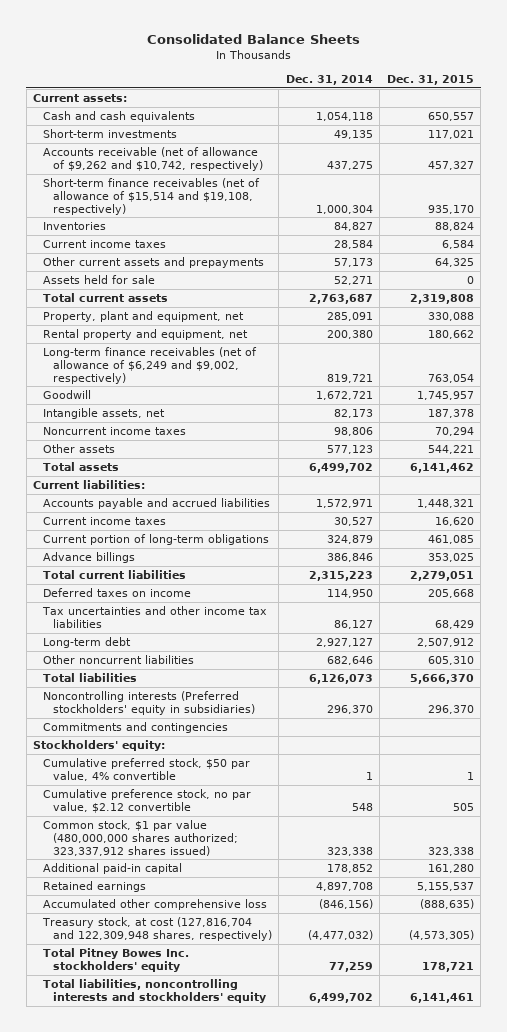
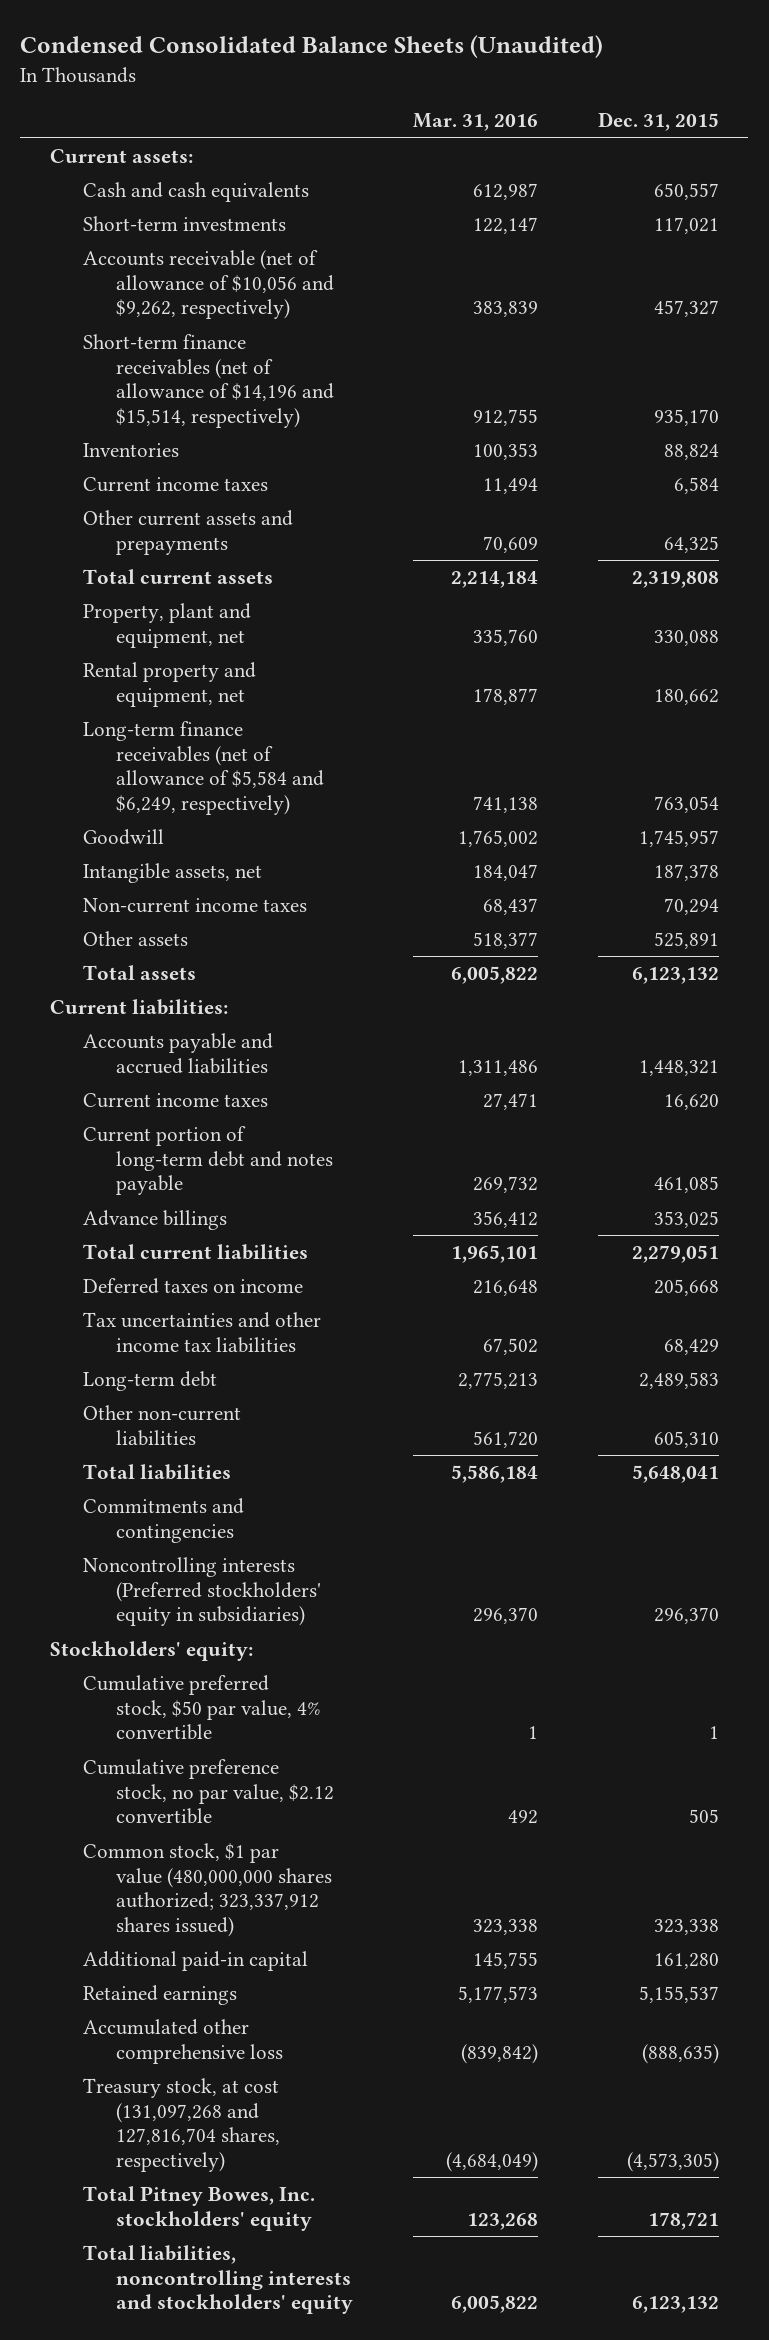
- Consolidated Balance Sheets
+ Condensed Consolidated Balance Sheets (Unaudited)
- | Dec. 31, 2014 | Dec. 31, 2015
+ | Mar. 31, 2016 | Dec. 31, 2015
- Accounts receivable (net of allowance of $9,262 and $10,742, respectively) | 437,275 | 457,327
- Short-term finance receivables (net of allowance of $15,514 and $19,108, respectively) | 1,000,304 | 935,170
+ Accounts receivable (net of allowance of $10,056 and $9,262, respectively) | 383,839 | 457,327
+ Short-term finance receivables (net of allowance of $14,196 and $15,514, respectively) | 912,755 | 935,170
- Assets held for sale | 52,271 | 0
- Long-term finance receivables (net of allowance of $6,249 and $9,002, respectively) | 819,721 | 763,054
+ Long-term finance receivables (net of allowance of $5,584 and $6,249, respectively) | 741,138 | 763,054
- Noncurrent income taxes | 98,806 | 70,294
- Other assets | 577,123 | 544,221
- Total assets | 6,499,702 | 6,141,462
+ Non-current income taxes | 68,437 | 70,294
+ Other assets | 518,377 | 525,891
+ Total assets | 6,005,822 | 6,123,132
- Current portion of long-term obligations | 324,879 | 461,085
+ Current portion of long-term debt and notes payable | 269,732 | 461,085
- Long-term debt | 2,927,127 | 2,507,912
- Other noncurrent liabilities | 682,646 | 605,310
- Total liabilities | 6,126,073 | 5,666,370
+ Long-term debt | 2,775,213 | 2,489,583
+ Other non-current liabilities | 561,720 | 605,310
+ Total liabilities | 5,586,184 | 5,648,041
moved down: Noncontrolling interests (Preferred stockholders' equity in subsidiaries) | 296,370 | 296,370
- Treasury stock, at cost (127,816,704 and 122,309,948 shares, respectively) | (4,477,032) | (4,573,305)
- Total Pitney Bowes Inc. stockholders' equity | 77,259 | 178,721
- Total liabilities, noncontrolling interests and stockholders' equity | 6,499,702 | 6,141,461
+ Treasury stock, at cost (131,097,268 and 127,816,704 shares, respectively) | (4,684,049) | (4,573,305)
+ Total Pitney Bowes, Inc. stockholders' equity | 123,268 | 178,721
+ Total liabilities, noncontrolling interests and stockholders' equity | 6,005,822 | 6,123,132

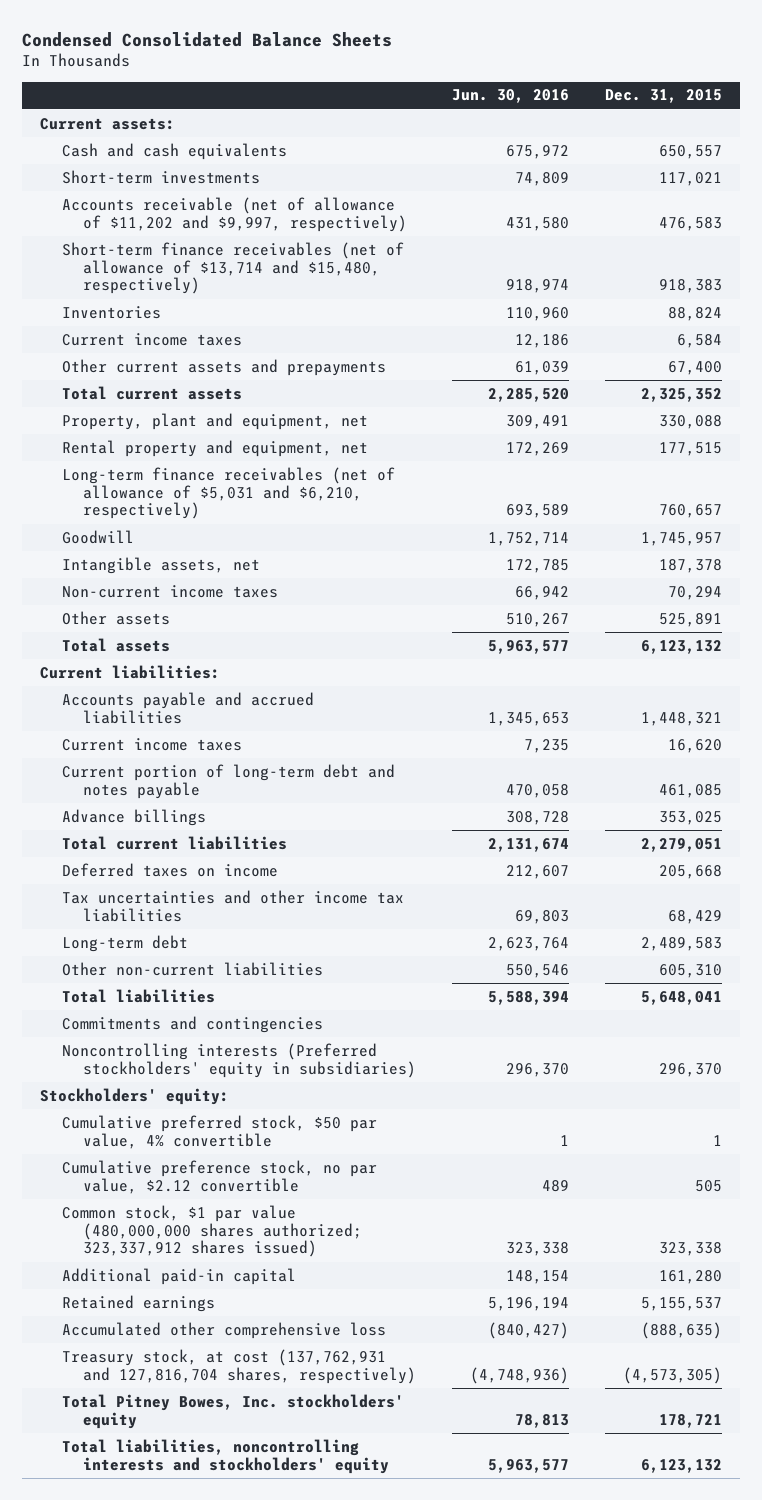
- Condensed Consolidated Balance Sheets (Unaudited)
+ Condensed Consolidated Balance Sheets
- | Mar. 31, 2016 | Dec. 31, 2015
+ | Jun. 30, 2016 | Dec. 31, 2015
- Accounts receivable (net of allowance of $10,056 and $9,262, respectively) | 383,839 | 457,327
- Short-term finance receivables (net of allowance of $14,196 and $15,514, respectively) | 912,755 | 935,170
+ Accounts receivable (net of allowance of $11,202 and $9,997, respectively) | 431,580 | 476,583
+ Short-term finance receivables (net of allowance of $13,714 and $15,480, respectively) | 918,974 | 918,383
- Other current assets and prepayments | 70,609 | 64,325
- Total current assets | 2,214,184 | 2,319,808
+ Other current assets and prepayments | 61,039 | 67,400
+ Total current assets | 2,285,520 | 2,325,352
- Rental property and equipment, net | 178,877 | 180,662
- Long-term finance receivables (net of allowance of $5,584 and $6,249, respectively) | 741,138 | 763,054
+ Rental property and equipment, net | 172,269 | 177,515
+ Long-term finance receivables (net of allowance of $5,031 and $6,210, respectively) | 693,589 | 760,657
- Treasury stock, at cost (131,097,268 and 127,816,704 shares, respectively) | (4,684,049) | (4,573,305)
+ Treasury stock, at cost (137,762,931 and 127,816,704 shares, respectively) | (4,748,936) | (4,573,305)

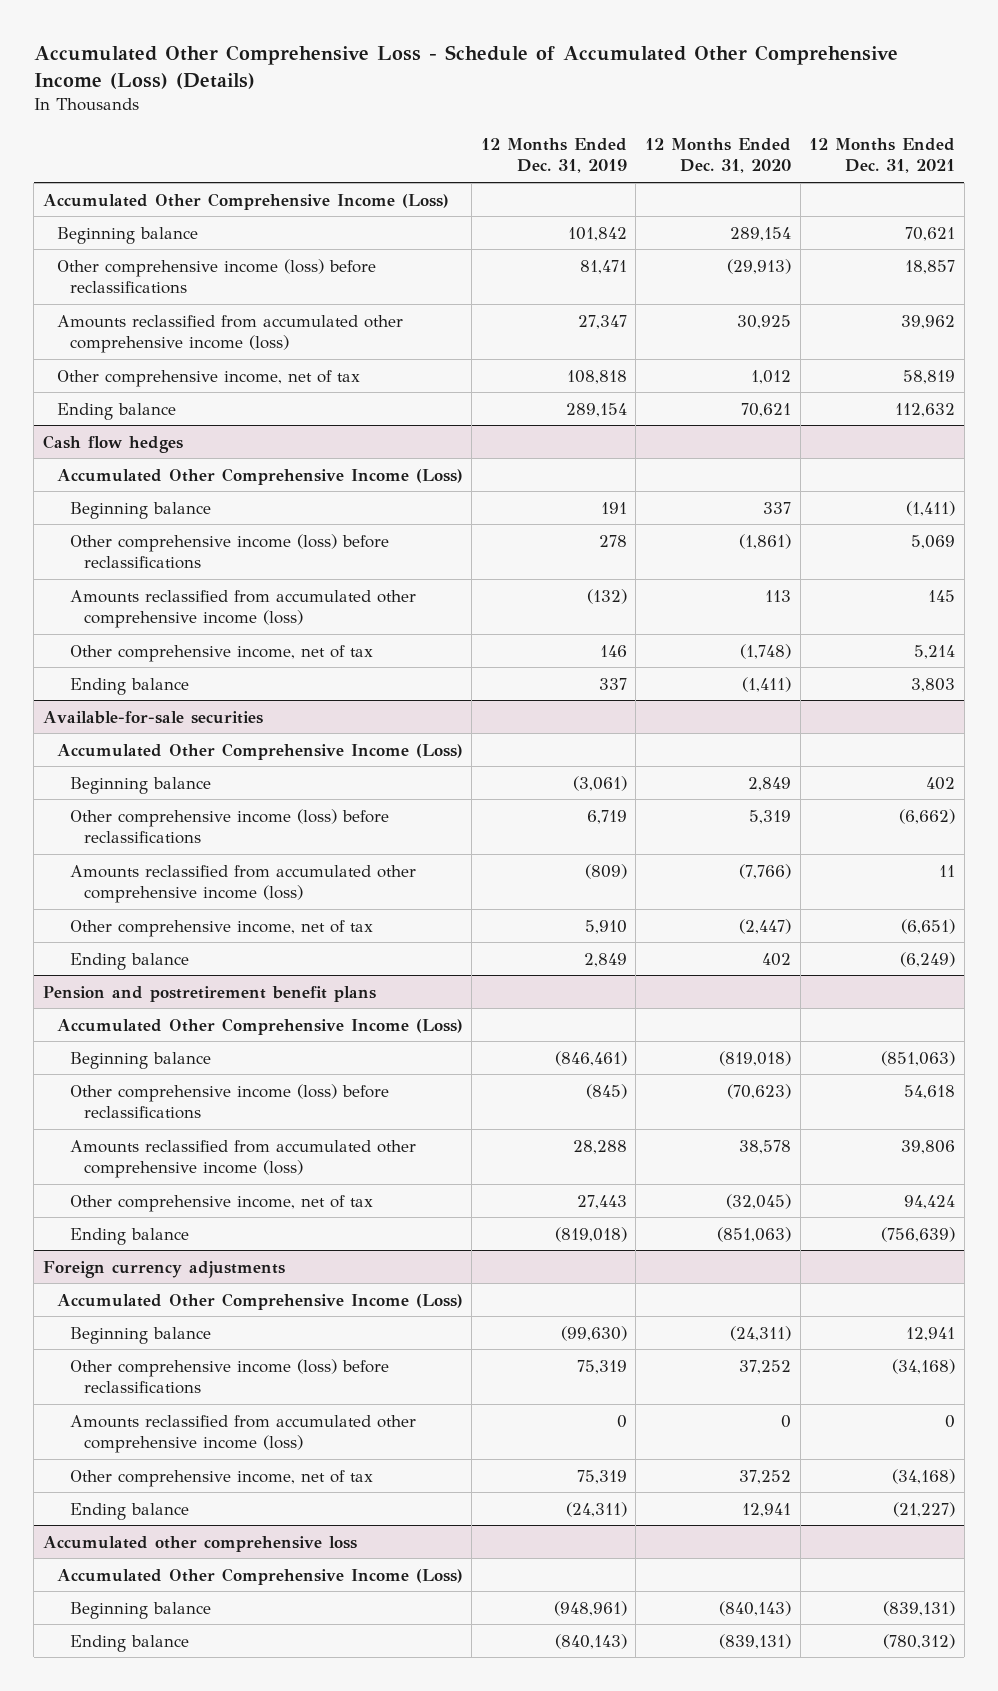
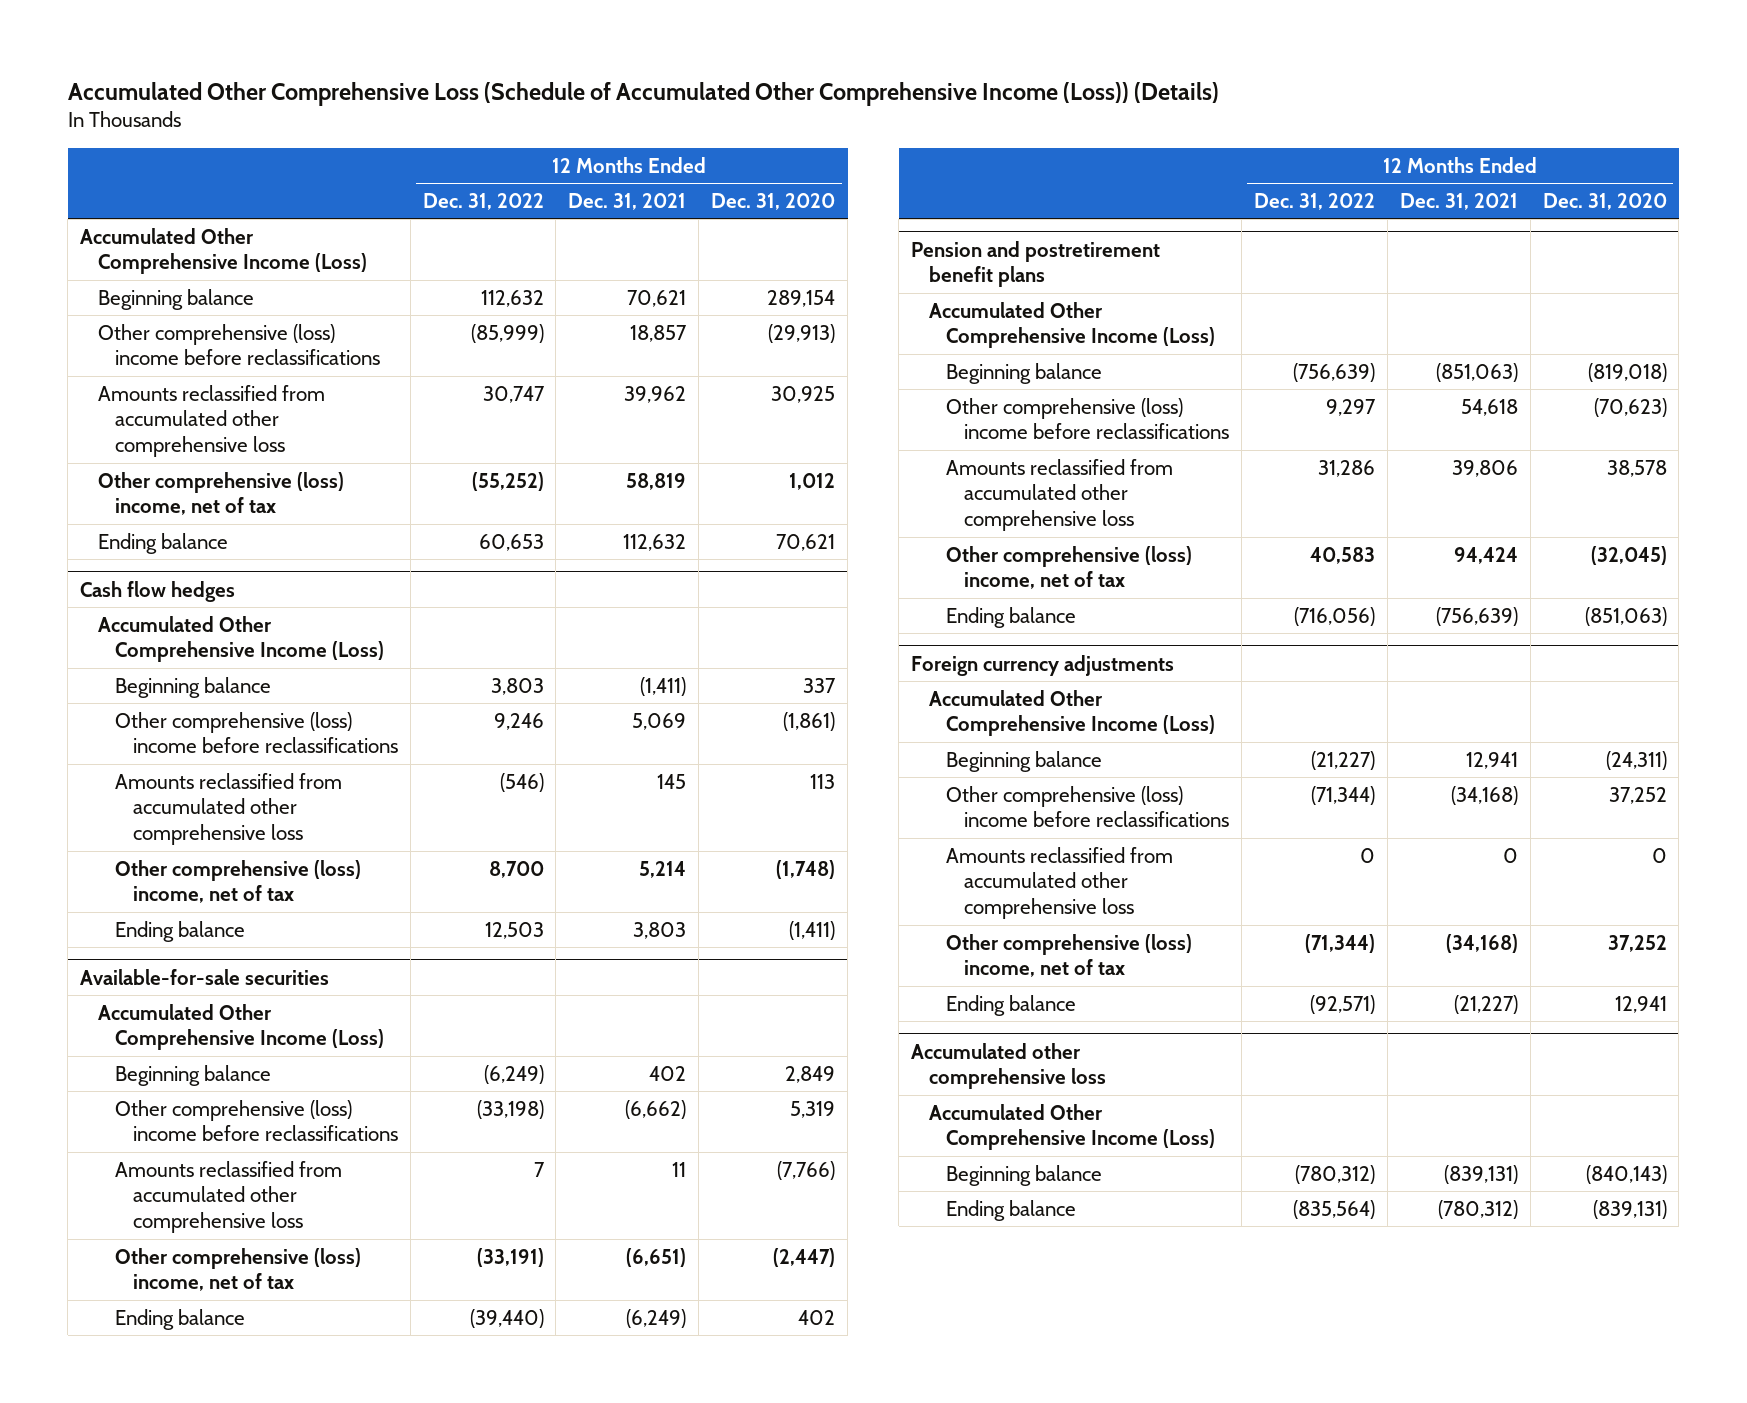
- Accumulated Other Comprehensive Loss - Schedule of Accumulated Other Comprehensive Income (Loss) (Details)
+ Accumulated Other Comprehensive Loss (Schedule of Accumulated Other Comprehensive Income (Loss)) (Details)
- | 12 Months Ended Dec. 31, 2019 | 12 Months Ended Dec. 31, 2020 | 12 Months Ended Dec. 31, 2021
+ | 12 Months Ended Dec. 31, 2022 | 12 Months Ended Dec. 31, 2021 | 12 Months Ended Dec. 31, 2020
- Other comprehensive income (loss) before reclassifications | 81,471 | (29,913) | 18,857
- Amounts reclassified from accumulated other comprehensive income (loss) | 27,347 | 30,925 | 39,962
- Other comprehensive income, net of tax | 108,818 | 1,012 | 58,819
+ Other comprehensive (loss) income before reclassifications | (85,999) | 18,857 | (29,913)
+ Amounts reclassified from accumulated other comprehensive loss | 30,747 | 39,962 | 30,925
+ Other comprehensive (loss) income, net of tax | (55,252) | 58,819 | 1,012
@ Cash flow hedges
- Other comprehensive income (loss) before reclassifications | 278 | (1,861) | 5,069
- Amounts reclassified from accumulated other comprehensive income (loss) | (132) | 113 | 145
- Other comprehensive income, net of tax | 146 | (1,748) | 5,214
+ Other comprehensive (loss) income before reclassifications | 9,246 | 5,069 | (1,861)
+ Amounts reclassified from accumulated other comprehensive loss | (546) | 145 | 113
+ Other comprehensive (loss) income, net of tax | 8,700 | 5,214 | (1,748)
@ Available-for-sale securities
- Other comprehensive income (loss) before reclassifications | 6,719 | 5,319 | (6,662)
- Amounts reclassified from accumulated other comprehensive income (loss) | (809) | (7,766) | 11
- Other comprehensive income, net of tax | 5,910 | (2,447) | (6,651)
+ Other comprehensive (loss) income before reclassifications | (33,198) | (6,662) | 5,319
+ Amounts reclassified from accumulated other comprehensive loss | 7 | 11 | (7,766)
+ Other comprehensive (loss) income, net of tax | (33,191) | (6,651) | (2,447)
@ Pension and postretirement benefit plans
- Other comprehensive income (loss) before reclassifications | (845) | (70,623) | 54,618
- Amounts reclassified from accumulated other comprehensive income (loss) | 28,288 | 38,578 | 39,806
- Other comprehensive income, net of tax | 27,443 | (32,045) | 94,424
+ Other comprehensive (loss) income before reclassifications | 9,297 | 54,618 | (70,623)
+ Amounts reclassified from accumulated other comprehensive loss | 31,286 | 39,806 | 38,578
+ Other comprehensive (loss) income, net of tax | 40,583 | 94,424 | (32,045)
@ Foreign currency adjustments
- Other comprehensive income (loss) before reclassifications | 75,319 | 37,252 | (34,168)
- Amounts reclassified from accumulated other comprehensive income (loss) | 0 | 0 | 0
- Other comprehensive income, net of tax | 75,319 | 37,252 | (34,168)
+ Other comprehensive (loss) income before reclassifications | (71,344) | (34,168) | 37,252
+ Amounts reclassified from accumulated other comprehensive loss | 0 | 0 | 0
+ Other comprehensive (loss) income, net of tax | (71,344) | (34,168) | 37,252

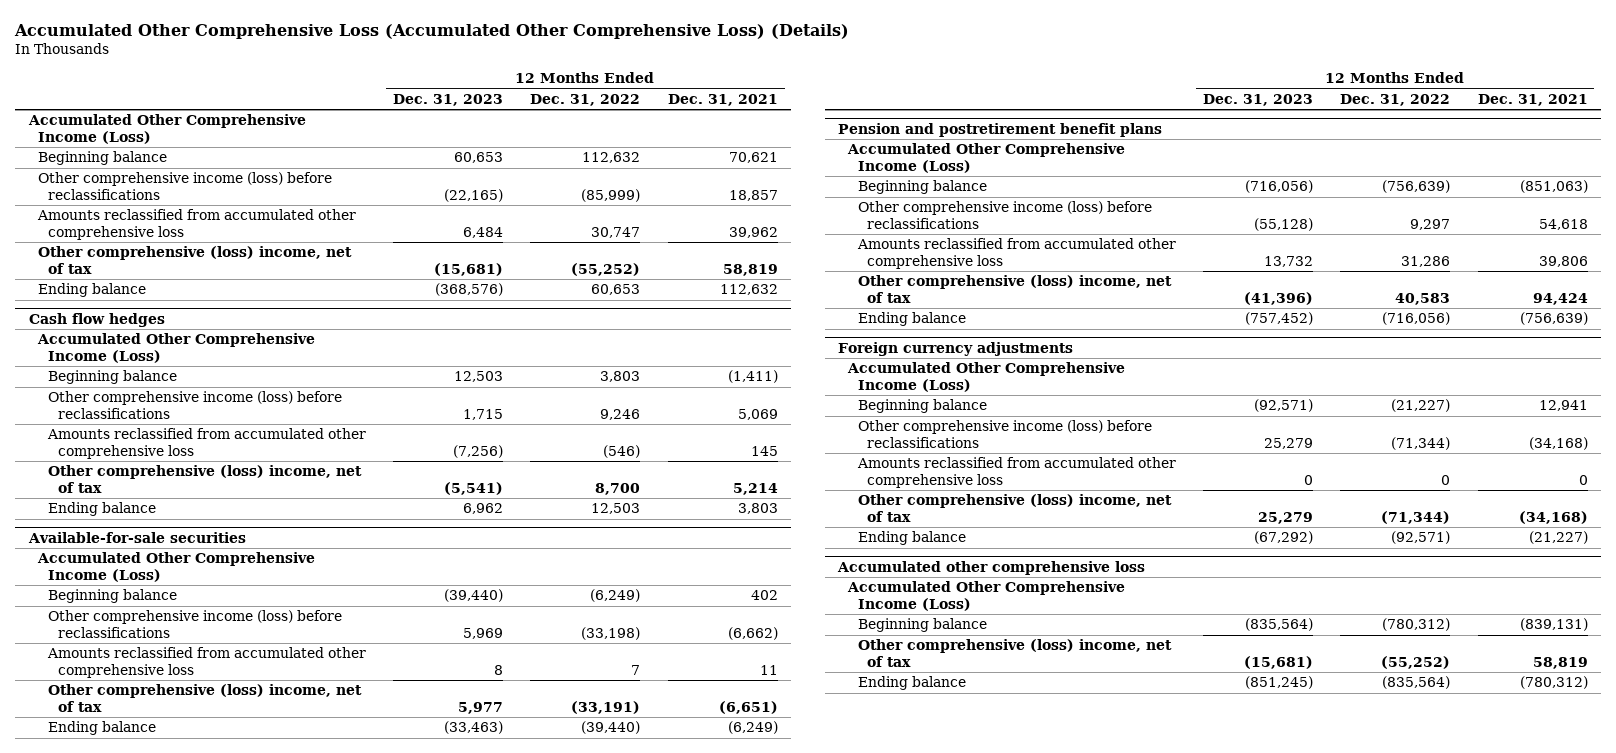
- Accumulated Other Comprehensive Loss (Schedule of Accumulated Other Comprehensive Income (Loss)) (Details)
+ Accumulated Other Comprehensive Loss (Accumulated Other Comprehensive Loss) (Details)
- | 12 Months Ended Dec. 31, 2022 | 12 Months Ended Dec. 31, 2021 | 12 Months Ended Dec. 31, 2020
+ | 12 Months Ended Dec. 31, 2023 | 12 Months Ended Dec. 31, 2022 | 12 Months Ended Dec. 31, 2021
- Other comprehensive (loss) income before reclassifications | (85,999) | 18,857 | (29,913)
+ Other comprehensive income (loss) before reclassifications | (22,165) | (85,999) | 18,857
@ Cash flow hedges
- Other comprehensive (loss) income before reclassifications | 9,246 | 5,069 | (1,861)
+ Other comprehensive income (loss) before reclassifications | 1,715 | 9,246 | 5,069
@ Available-for-sale securities
- Other comprehensive (loss) income before reclassifications | (33,198) | (6,662) | 5,319
+ Other comprehensive income (loss) before reclassifications | 5,969 | (33,198) | (6,662)
@ Pension and postretirement benefit plans
- Other comprehensive (loss) income before reclassifications | 9,297 | 54,618 | (70,623)
+ Other comprehensive income (loss) before reclassifications | (55,128) | 9,297 | 54,618
@ Foreign currency adjustments
- Other comprehensive (loss) income before reclassifications | (71,344) | (34,168) | 37,252
+ Other comprehensive income (loss) before reclassifications | 25,279 | (71,344) | (34,168)
@ Accumulated other comprehensive loss
+ Other comprehensive (loss) income, net of tax | (15,681) | (55,252) | 58,819

